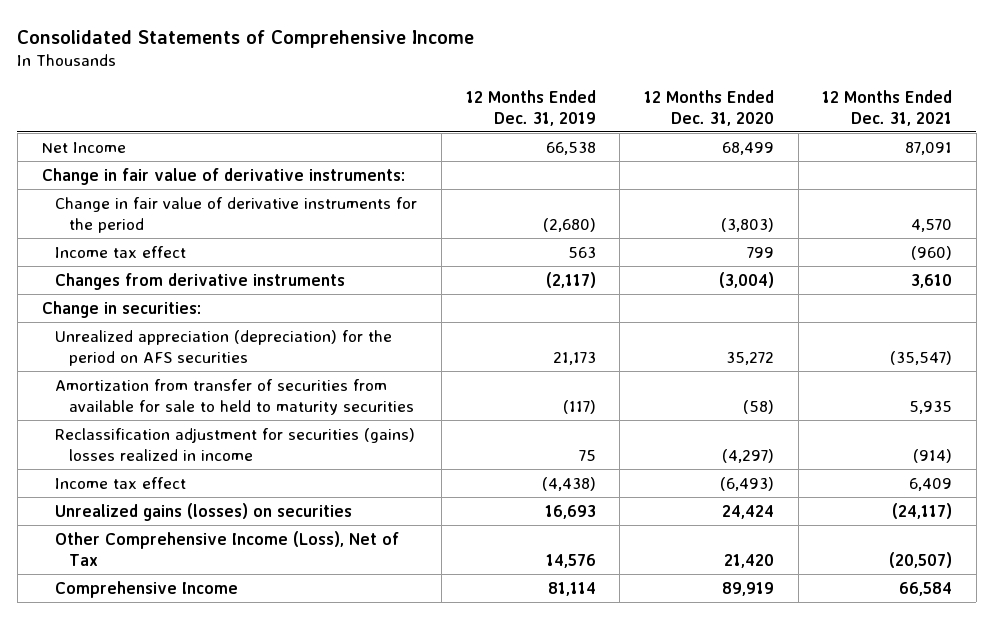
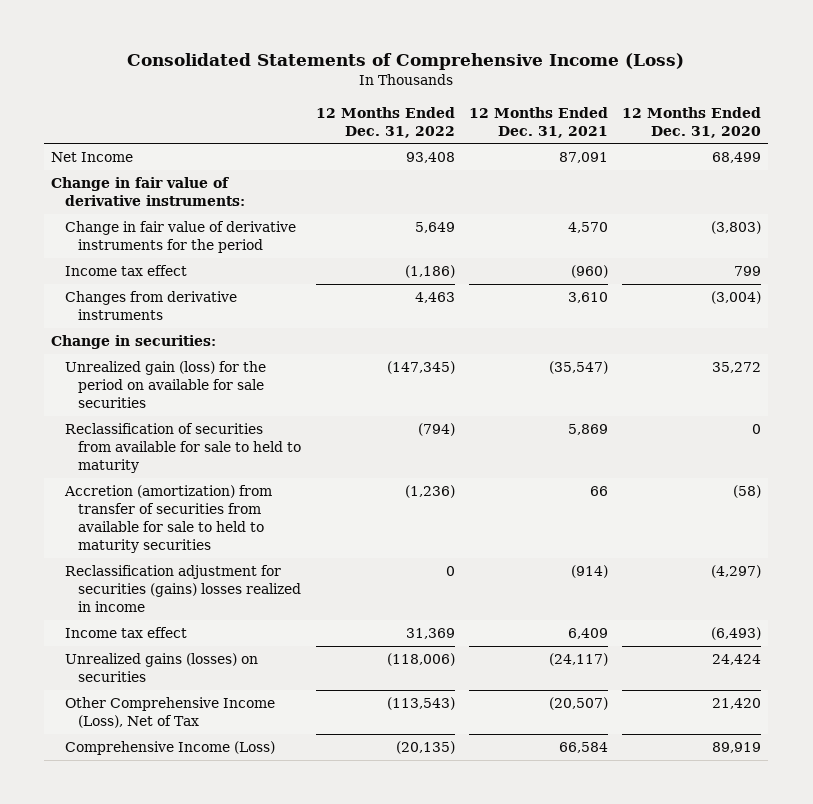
- Consolidated Statements of Comprehensive Income
+ Consolidated Statements of Comprehensive Income (Loss)
- | 12 Months Ended Dec. 31, 2019 | 12 Months Ended Dec. 31, 2020 | 12 Months Ended Dec. 31, 2021
+ | 12 Months Ended Dec. 31, 2022 | 12 Months Ended Dec. 31, 2021 | 12 Months Ended Dec. 31, 2020
- Unrealized appreciation (depreciation) for the period on AFS securities | 21,173 | 35,272 | (35,547)
- Amortization from transfer of securities from available for sale to held to maturity securities | (117) | (58) | 5,935
+ Unrealized gain (loss) for the period on available for sale securities | (147,345) | (35,547) | 35,272
+ Reclassification of securities from available for sale to held to maturity | (794) | 5,869 | 0
+ Accretion (amortization) from transfer of securities from available for sale to held to maturity securities | (1,236) | 66 | (58)
- Comprehensive Income | 81,114 | 89,919 | 66,584
+ Comprehensive Income (Loss) | (20,135) | 66,584 | 89,919

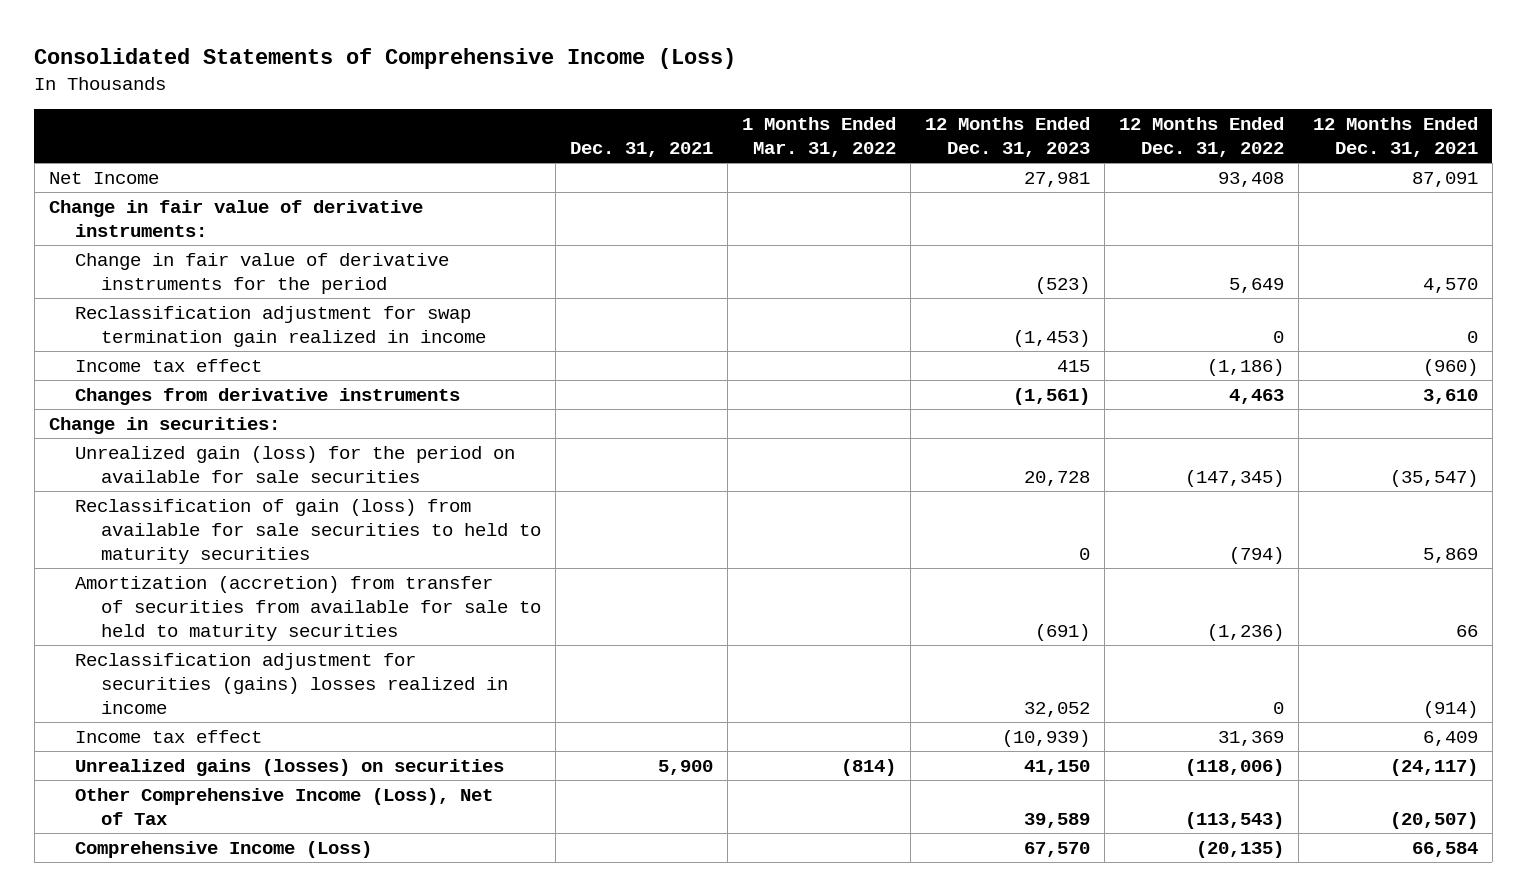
- | 12 Months Ended Dec. 31, 2022 | 12 Months Ended Dec. 31, 2021 | 12 Months Ended Dec. 31, 2020
+ | Dec. 31, 2021 | 1 Months Ended Mar. 31, 2022 | 12 Months Ended Dec. 31, 2023 | 12 Months Ended Dec. 31, 2022 | 12 Months Ended Dec. 31, 2021
+ Reclassification adjustment for swap termination gain realized in income | | | (1,453) | 0 | 0
- Reclassification of securities from available for sale to held to maturity | (794) | 5,869 | 0
- Accretion (amortization) from transfer of securities from available for sale to held to maturity securities | (1,236) | 66 | (58)
+ Reclassification of gain (loss) from available for sale securities to held to maturity securities | | | 0 | (794) | 5,869
+ Amortization (accretion) from transfer of securities from available for sale to held to maturity securities | | | (691) | (1,236) | 66

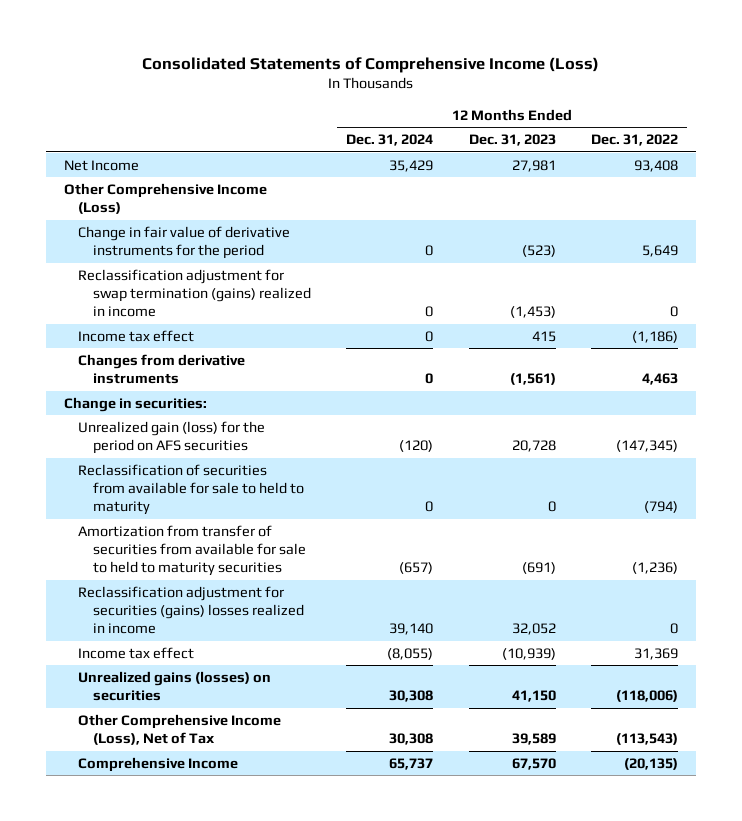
- | Dec. 31, 2021 | 1 Months Ended Mar. 31, 2022 | 12 Months Ended Dec. 31, 2023 | 12 Months Ended Dec. 31, 2022 | 12 Months Ended Dec. 31, 2021
+ | 12 Months Ended Dec. 31, 2024 | 12 Months Ended Dec. 31, 2023 | 12 Months Ended Dec. 31, 2022
- Change in fair value of derivative instruments:
+ Other Comprehensive Income (Loss)
- Reclassification adjustment for swap termination gain realized in income | | | (1,453) | 0 | 0
+ Reclassification adjustment for swap termination (gains) realized in income | 0 | (1,453) | 0
- Unrealized gain (loss) for the period on available for sale securities | | | 20,728 | (147,345) | (35,547)
- Reclassification of gain (loss) from available for sale securities to held to maturity securities | | | 0 | (794) | 5,869
- Amortization (accretion) from transfer of securities from available for sale to held to maturity securities | | | (691) | (1,236) | 66
+ Unrealized gain (loss) for the period on AFS securities | (120) | 20,728 | (147,345)
+ Reclassification of securities from available for sale to held to maturity | 0 | 0 | (794)
+ Amortization from transfer of securities from available for sale to held to maturity securities | (657) | (691) | (1,236)
- Comprehensive Income (Loss) | | | 67,570 | (20,135) | 66,584
+ Comprehensive Income | 65,737 | 67,570 | (20,135)

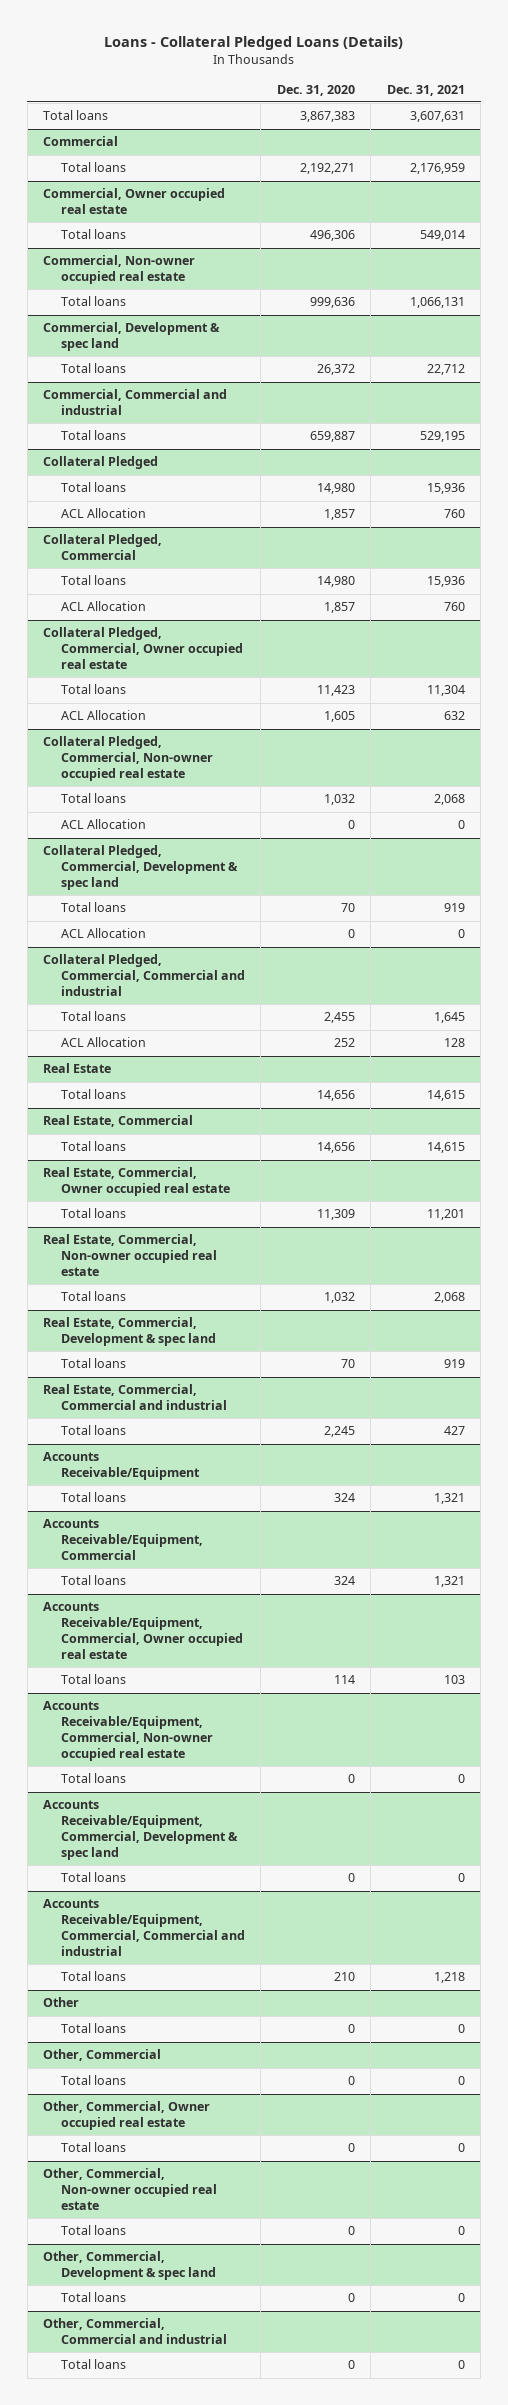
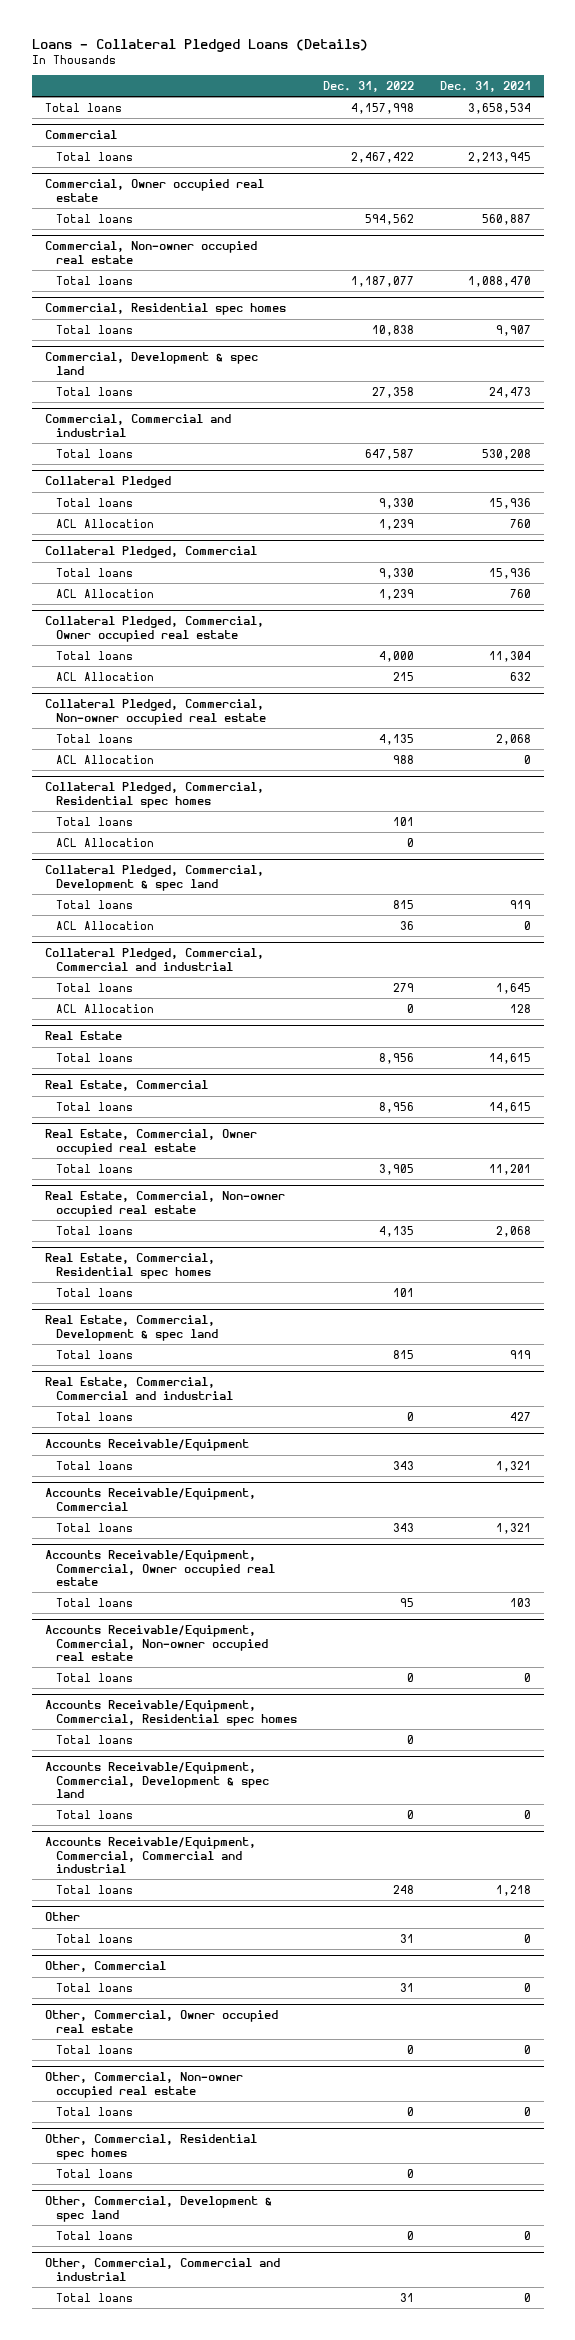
- | Dec. 31, 2020 | Dec. 31, 2021
+ | Dec. 31, 2022 | Dec. 31, 2021
- Total loans | 3,867,383 | 3,607,631
+ Total loans | 4,157,998 | 3,658,534
@ Commercial
- Total loans | 2,192,271 | 2,176,959
+ Total loans | 2,467,422 | 2,213,945
@ Commercial, Owner occupied real estate
- Total loans | 496,306 | 549,014
+ Total loans | 594,562 | 560,887
@ Commercial, Non-owner occupied real estate
- Total loans | 999,636 | 1,066,131
+ Total loans | 1,187,077 | 1,088,470
+ Commercial, Residential spec homes
+ Total loans | 10,838 | 9,907
@ Commercial, Development & spec land
- Total loans | 26,372 | 22,712
+ Total loans | 27,358 | 24,473
@ Commercial, Commercial and industrial
- Total loans | 659,887 | 529,195
+ Total loans | 647,587 | 530,208
+ Collateral Pledged, Commercial, Residential spec homes
+ Total loans | 101 |
+ ACL Allocation | 0 |
+ Real Estate, Commercial, Residential spec homes
+ Total loans | 101 |
+ Accounts Receivable/Equipment, Commercial, Residential spec homes
+ Total loans | 0 |
+ Other, Commercial, Residential spec homes
+ Total loans | 0 |

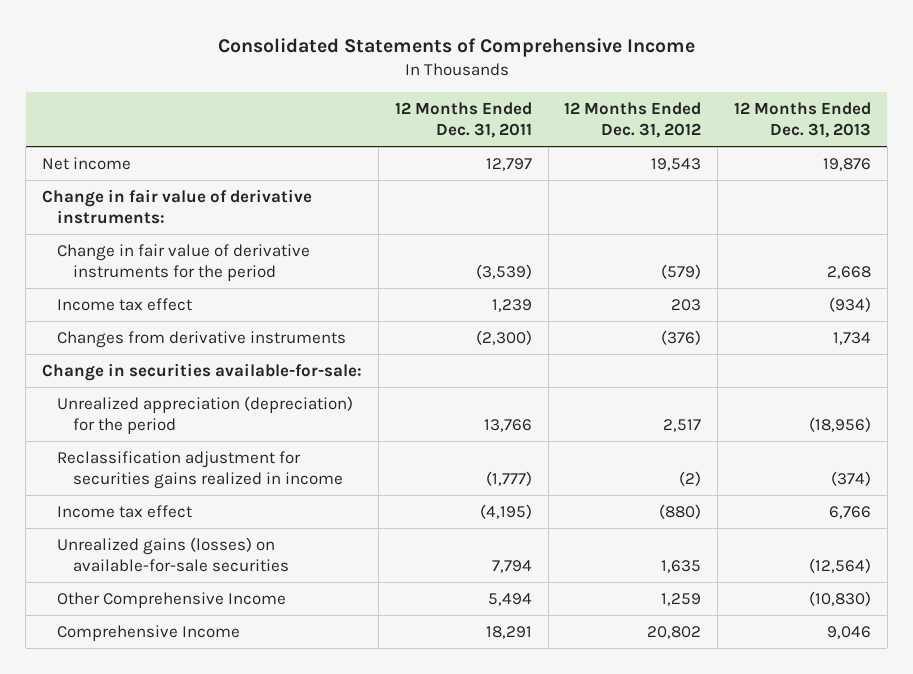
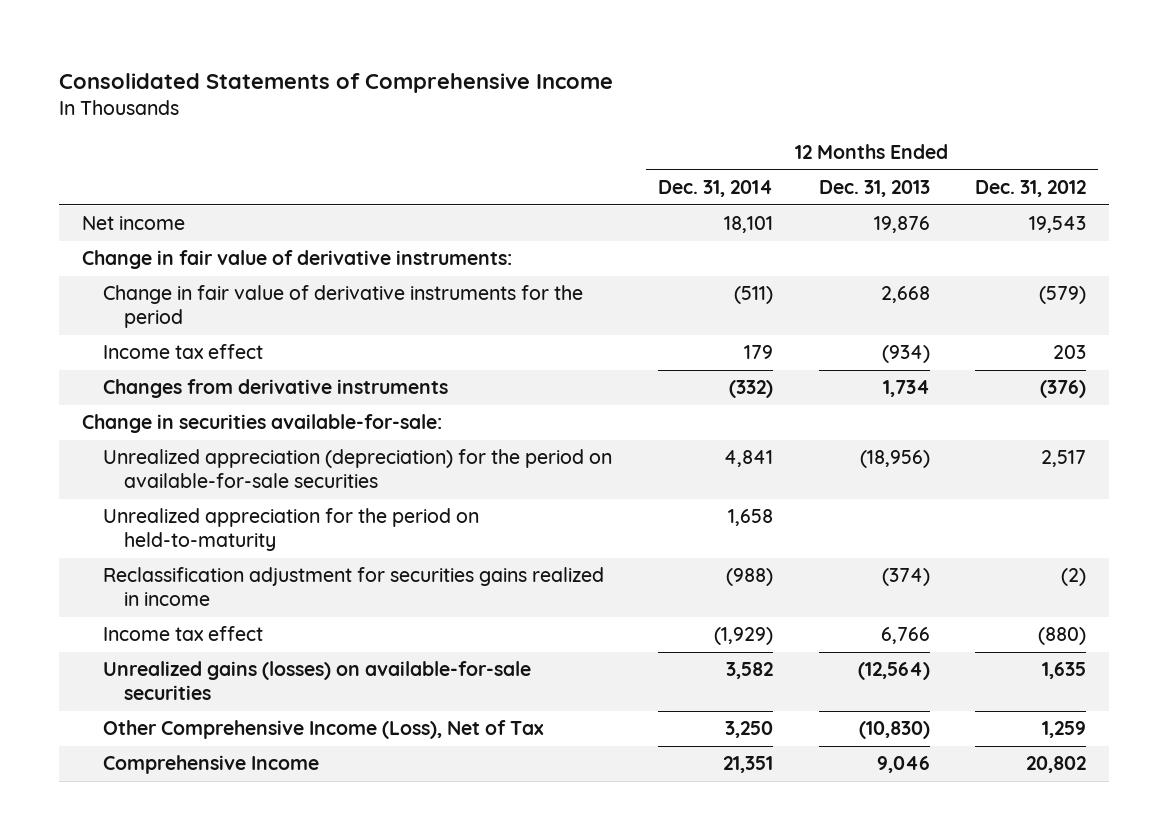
- | 12 Months Ended Dec. 31, 2011 | 12 Months Ended Dec. 31, 2012 | 12 Months Ended Dec. 31, 2013
+ | 12 Months Ended Dec. 31, 2014 | 12 Months Ended Dec. 31, 2013 | 12 Months Ended Dec. 31, 2012
- Unrealized appreciation (depreciation) for the period | 13,766 | 2,517 | (18,956)
+ Unrealized appreciation (depreciation) for the period on available-for-sale securities | 4,841 | (18,956) | 2,517
+ Unrealized appreciation for the period on held-to-maturity | 1,658 | |
- Other Comprehensive Income | 5,494 | 1,259 | (10,830)
+ Other Comprehensive Income (Loss), Net of Tax | 3,250 | (10,830) | 1,259

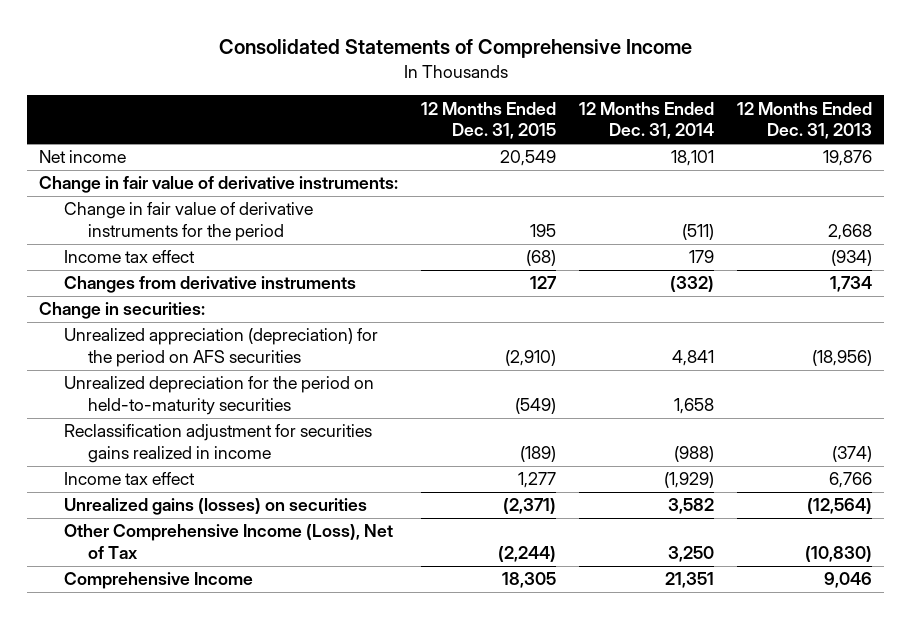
- | 12 Months Ended Dec. 31, 2014 | 12 Months Ended Dec. 31, 2013 | 12 Months Ended Dec. 31, 2012
+ | 12 Months Ended Dec. 31, 2015 | 12 Months Ended Dec. 31, 2014 | 12 Months Ended Dec. 31, 2013
- Change in securities available-for-sale:
- Unrealized appreciation (depreciation) for the period on available-for-sale securities | 4,841 | (18,956) | 2,517
- Unrealized appreciation for the period on held-to-maturity | 1,658 | |
+ Change in securities:
+ Unrealized appreciation (depreciation) for the period on AFS securities | (2,910) | 4,841 | (18,956)
+ Unrealized depreciation for the period on held-to-maturity securities | (549) | 1,658 |
- Unrealized gains (losses) on available-for-sale securities | 3,582 | (12,564) | 1,635
+ Unrealized gains (losses) on securities | (2,371) | 3,582 | (12,564)

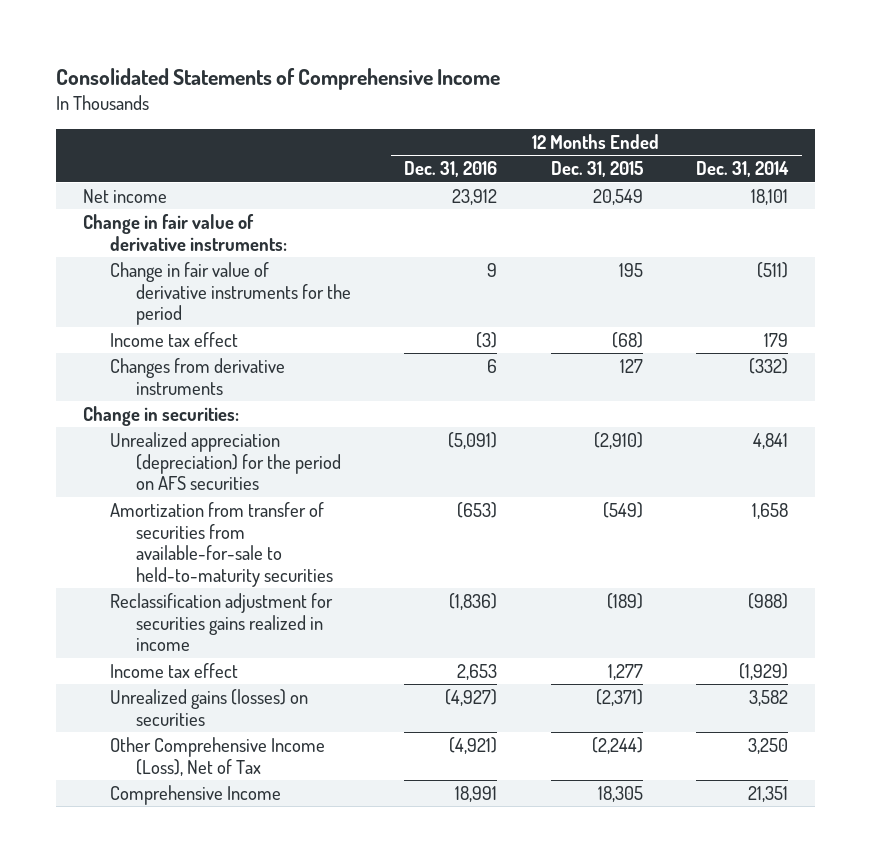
- | 12 Months Ended Dec. 31, 2015 | 12 Months Ended Dec. 31, 2014 | 12 Months Ended Dec. 31, 2013
+ | 12 Months Ended Dec. 31, 2016 | 12 Months Ended Dec. 31, 2015 | 12 Months Ended Dec. 31, 2014
- Unrealized depreciation for the period on held-to-maturity securities | (549) | 1,658 |
+ Amortization from transfer of securities from available-for-sale to held-to-maturity securities | (653) | (549) | 1,658

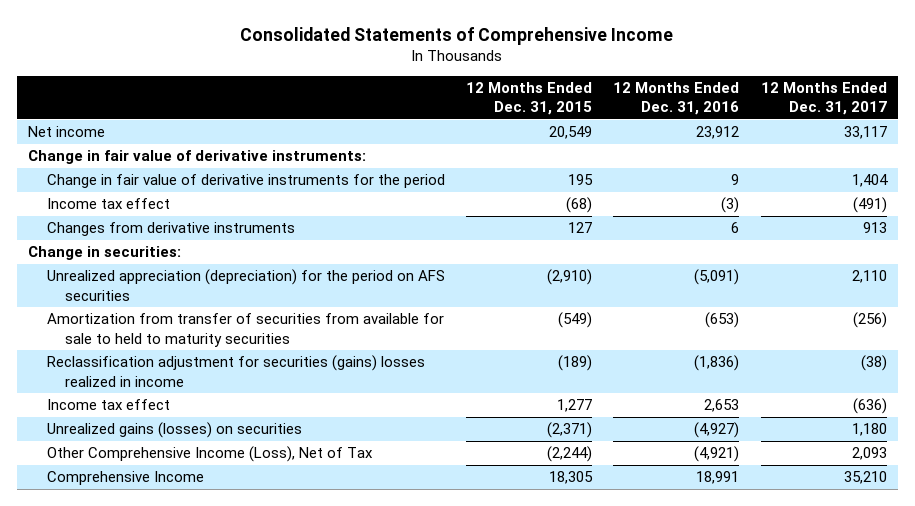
- | 12 Months Ended Dec. 31, 2016 | 12 Months Ended Dec. 31, 2015 | 12 Months Ended Dec. 31, 2014
+ | 12 Months Ended Dec. 31, 2015 | 12 Months Ended Dec. 31, 2016 | 12 Months Ended Dec. 31, 2017
- Amortization from transfer of securities from available-for-sale to held-to-maturity securities | (653) | (549) | 1,658
- Reclassification adjustment for securities gains realized in income | (1,836) | (189) | (988)
+ Amortization from transfer of securities from available for sale to held to maturity securities | (549) | (653) | (256)
+ Reclassification adjustment for securities (gains) losses realized in income | (189) | (1,836) | (38)

